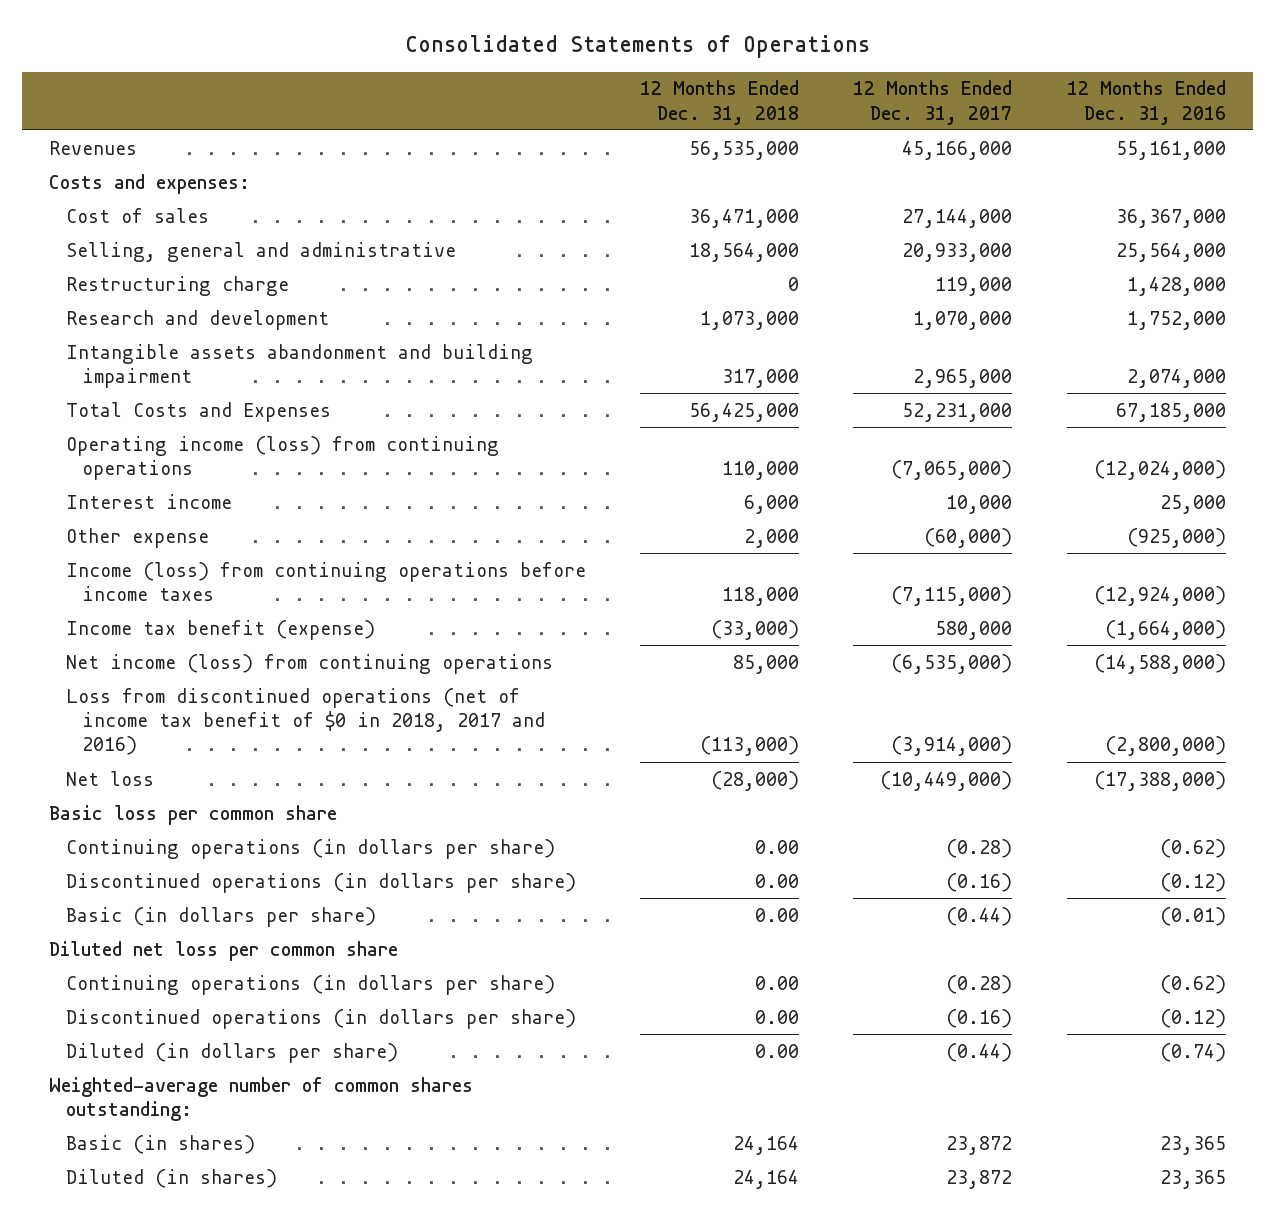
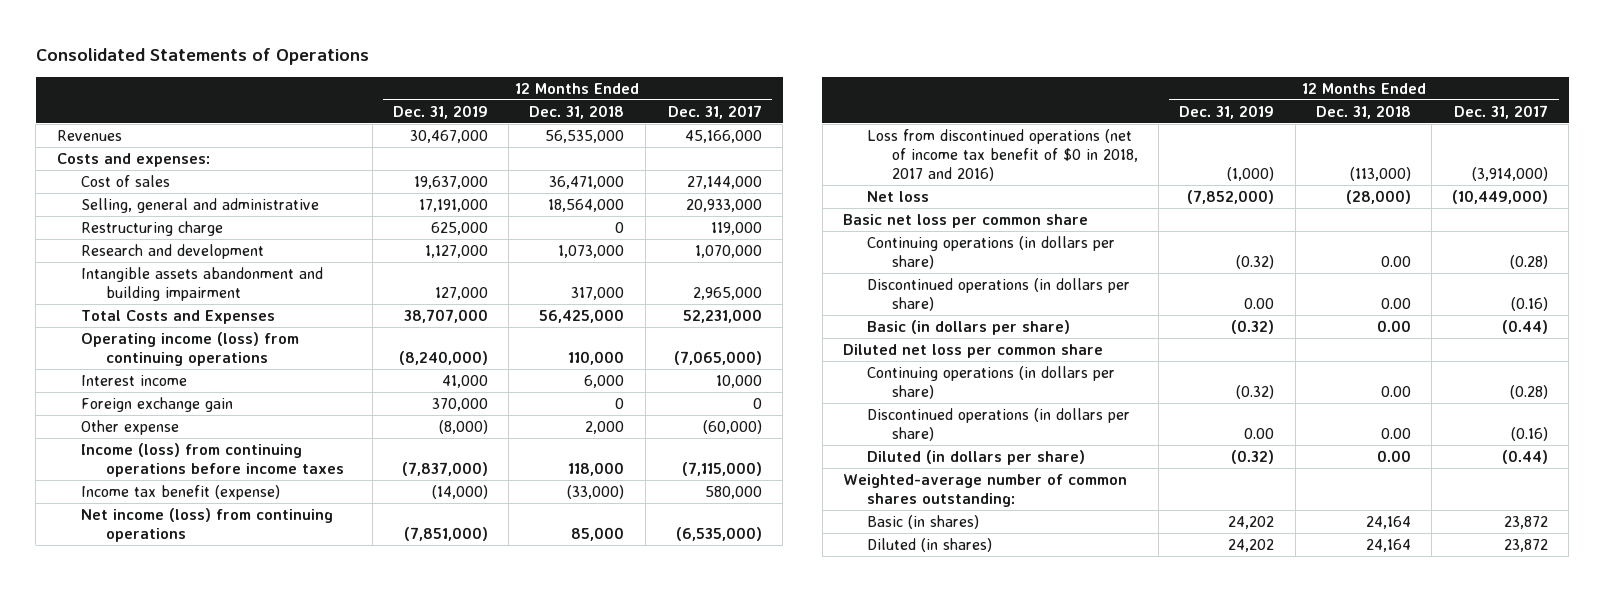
- | 12 Months Ended Dec. 31, 2018 | 12 Months Ended Dec. 31, 2017 | 12 Months Ended Dec. 31, 2016
+ | 12 Months Ended Dec. 31, 2019 | 12 Months Ended Dec. 31, 2018 | 12 Months Ended Dec. 31, 2017
+ Foreign exchange gain | 370,000 | 0 | 0
- Basic loss per common share
+ Basic net loss per common share

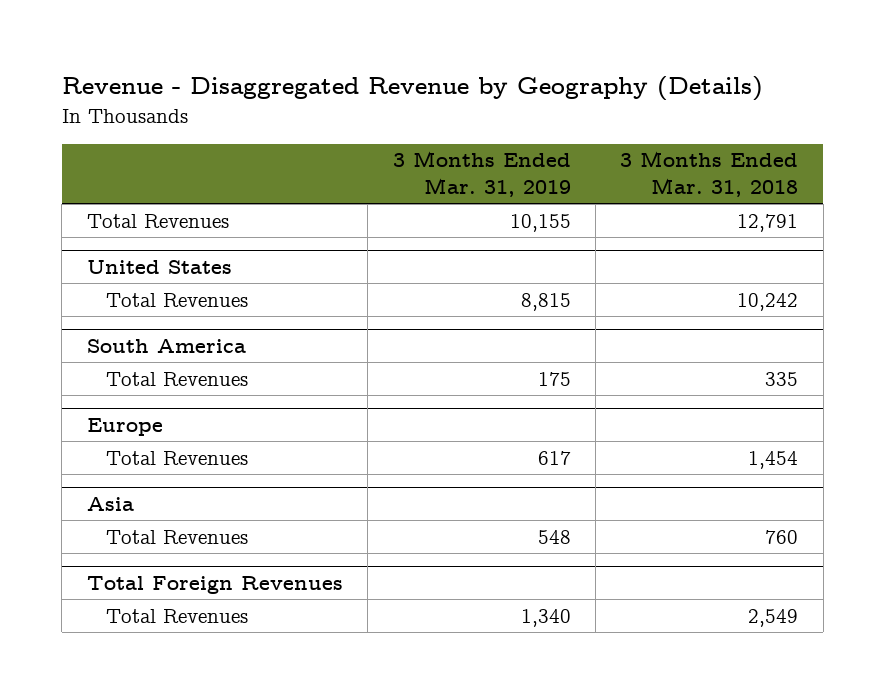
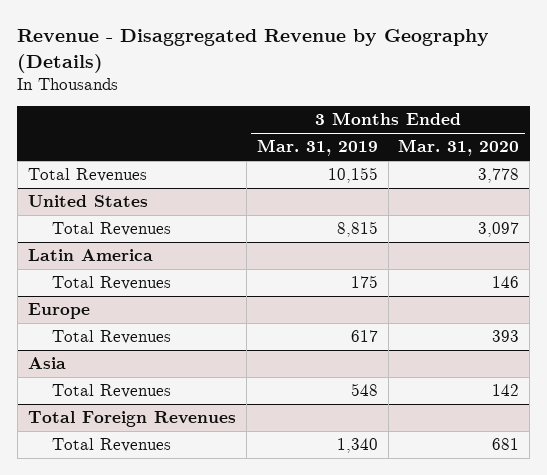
- | 3 Months Ended Mar. 31, 2019 | 3 Months Ended Mar. 31, 2018
+ | 3 Months Ended Mar. 31, 2019 | 3 Months Ended Mar. 31, 2020
- South America
+ Latin America

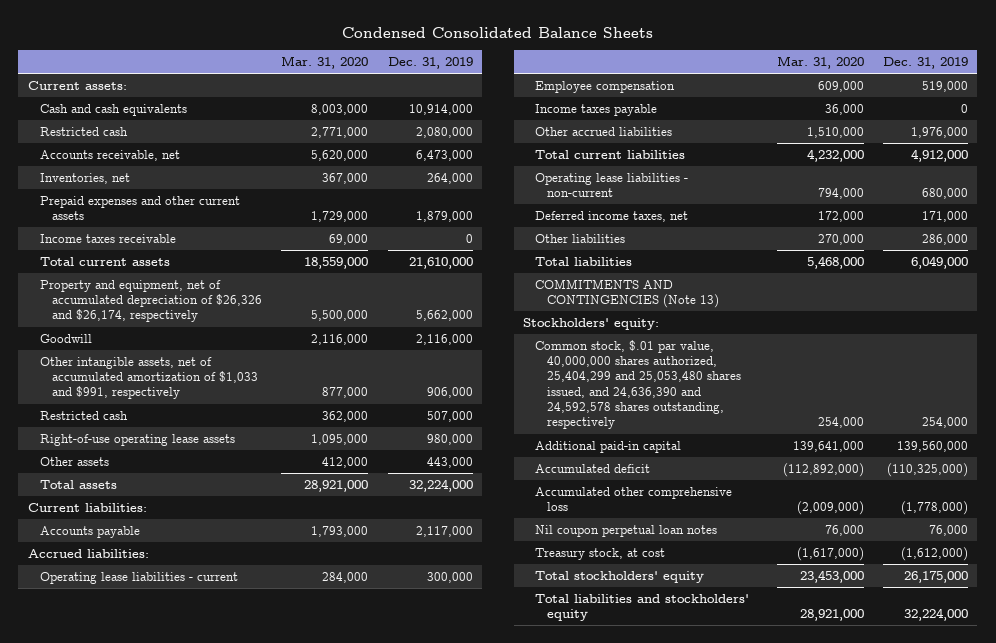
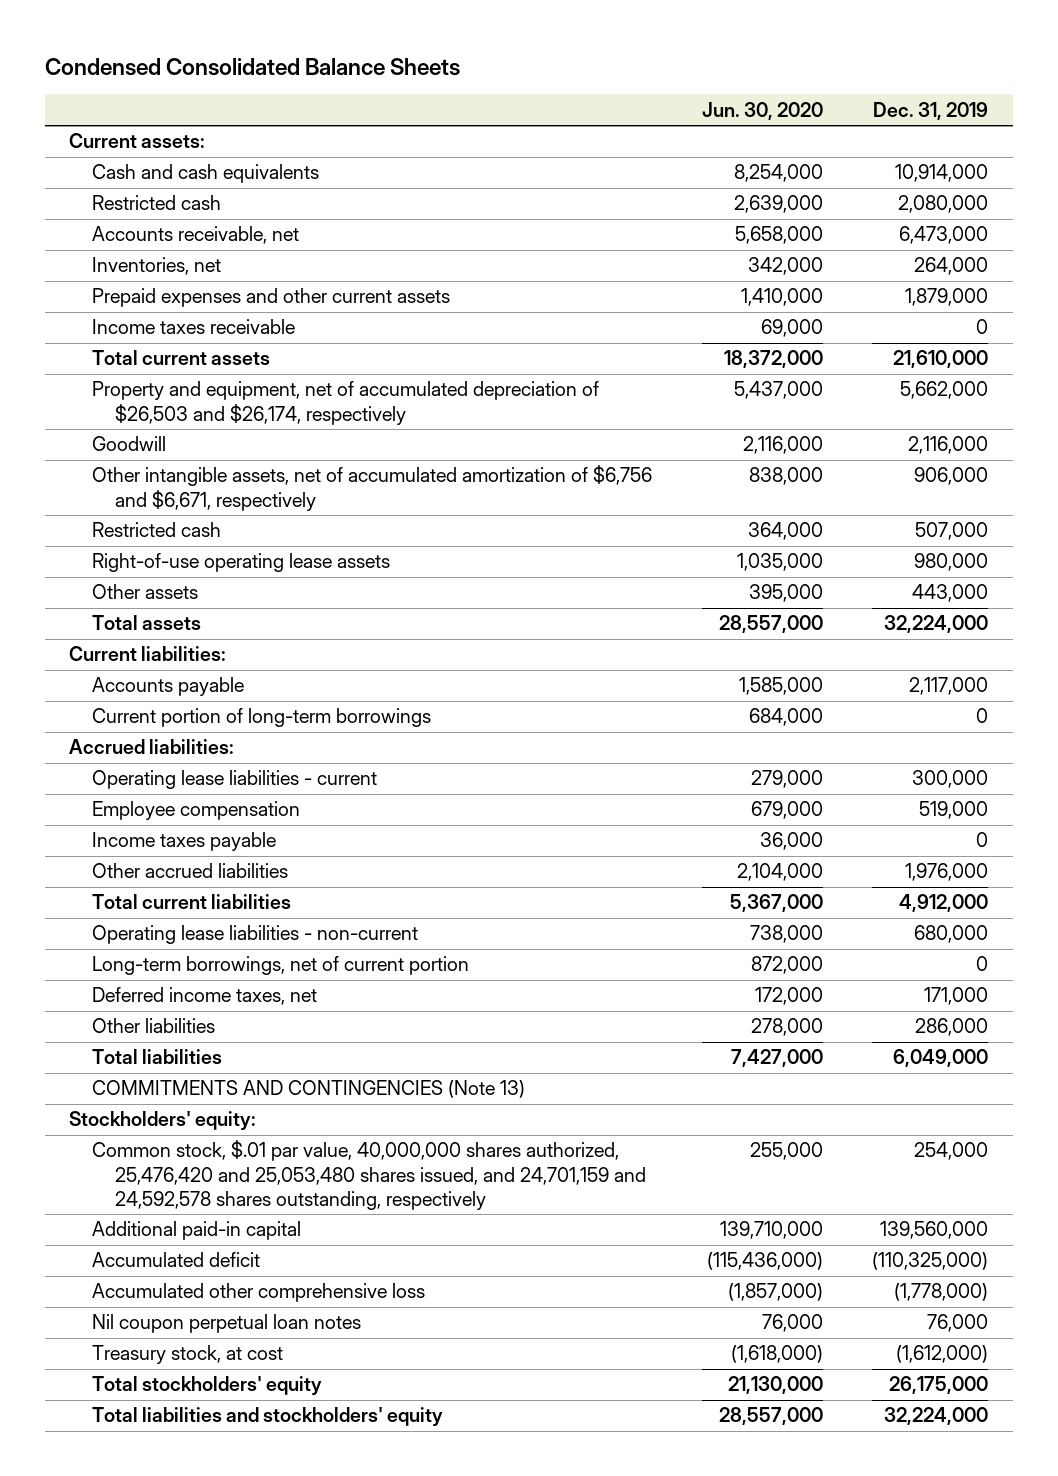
- | Mar. 31, 2020 | Dec. 31, 2019
+ | Jun. 30, 2020 | Dec. 31, 2019
- Property and equipment, net of accumulated depreciation of $26,326 and $26,174, respectively | 5,500,000 | 5,662,000
+ Property and equipment, net of accumulated depreciation of $26,503 and $26,174, respectively | 5,437,000 | 5,662,000
- Other intangible assets, net of accumulated amortization of $1,033 and $991, respectively | 877,000 | 906,000
+ Other intangible assets, net of accumulated amortization of $6,756 and $6,671, respectively | 838,000 | 906,000
+ Current portion of long-term borrowings | 684,000 | 0
+ Long-term borrowings, net of current portion | 872,000 | 0
- Common stock, $.01 par value, 40,000,000 shares authorized, 25,404,299 and 25,053,480 shares issued, and 24,636,390 and 24,592,578 shares outstanding, respectively | 254,000 | 254,000
+ Common stock, $.01 par value, 40,000,000 shares authorized, 25,476,420 and 25,053,480 shares issued, and 24,701,159 and 24,592,578 shares outstanding, respectively | 255,000 | 254,000

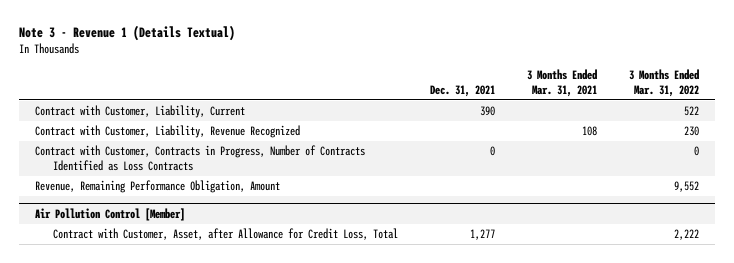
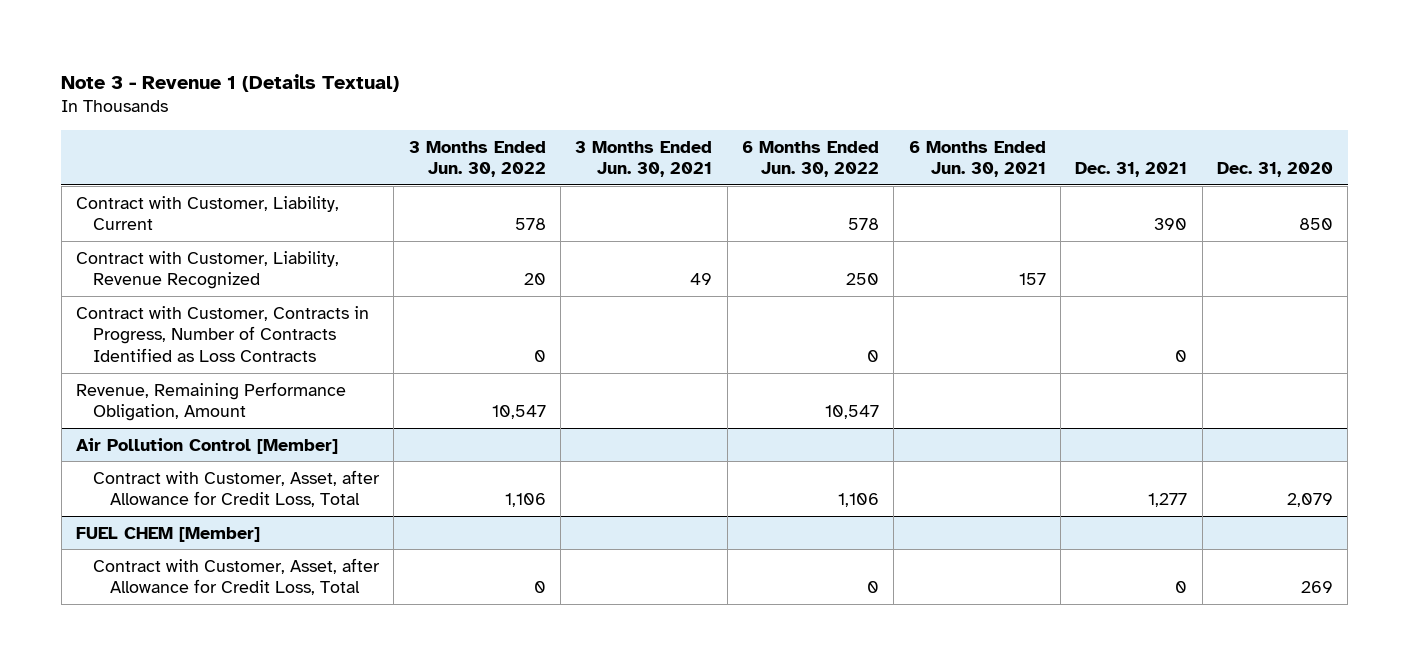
- | Dec. 31, 2021 | 3 Months Ended Mar. 31, 2021 | 3 Months Ended Mar. 31, 2022
+ | 3 Months Ended Jun. 30, 2022 | 3 Months Ended Jun. 30, 2021 | 6 Months Ended Jun. 30, 2022 | 6 Months Ended Jun. 30, 2021 | Dec. 31, 2021 | Dec. 31, 2020
+ FUEL CHEM [Member]
+ Contract with Customer, Asset, after Allowance for Credit Loss, Total | 0 | | 0 | | 0 | 269

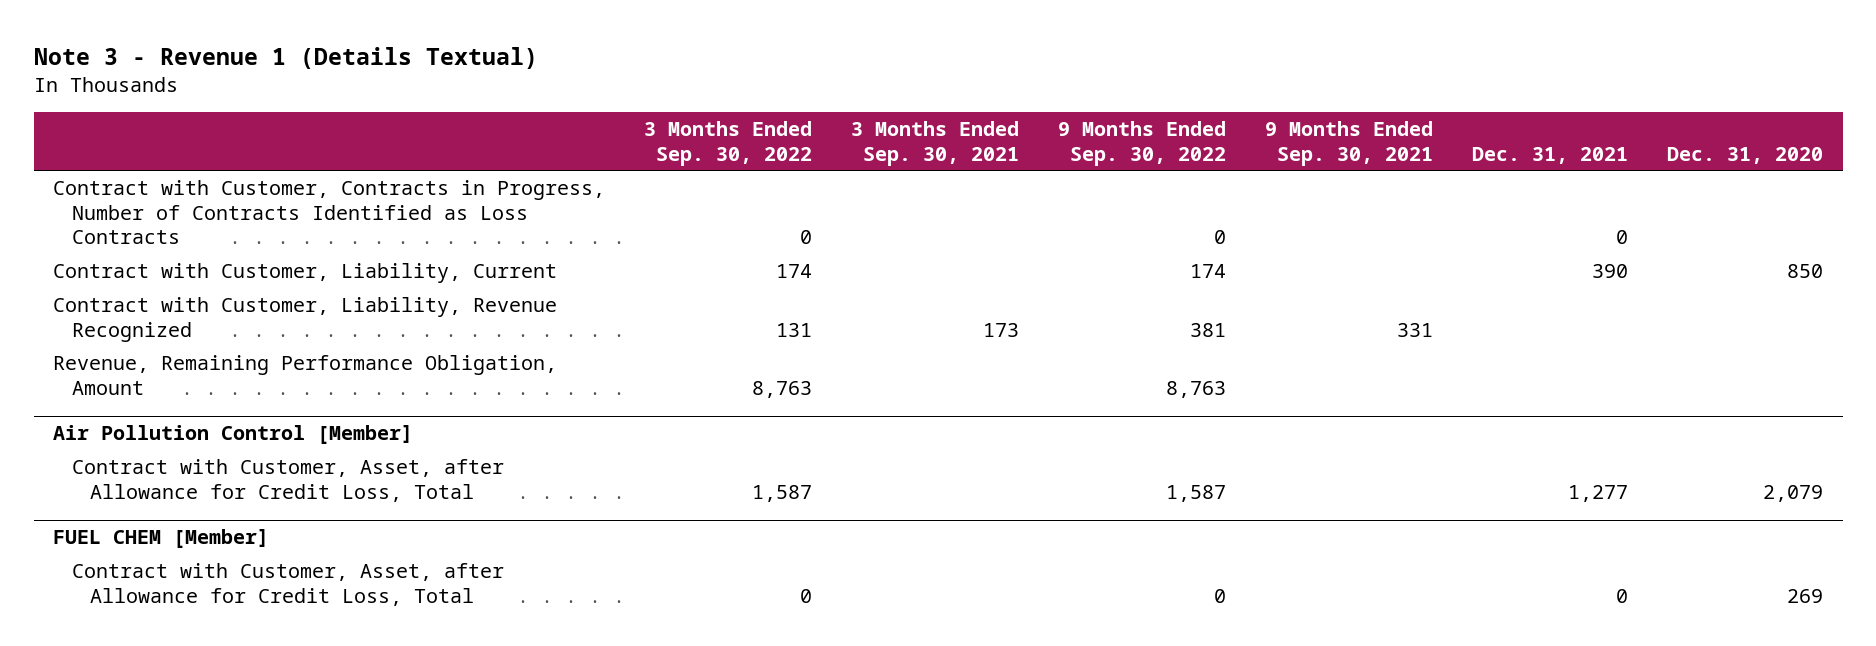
- | 3 Months Ended Jun. 30, 2022 | 3 Months Ended Jun. 30, 2021 | 6 Months Ended Jun. 30, 2022 | 6 Months Ended Jun. 30, 2021 | Dec. 31, 2021 | Dec. 31, 2020
+ | 3 Months Ended Sep. 30, 2022 | 3 Months Ended Sep. 30, 2021 | 9 Months Ended Sep. 30, 2022 | 9 Months Ended Sep. 30, 2021 | Dec. 31, 2021 | Dec. 31, 2020
moved up: Contract with Customer, Contracts in Progress, Number of Contracts Identified as Loss Contracts | 0 | | 0 | | 0 |

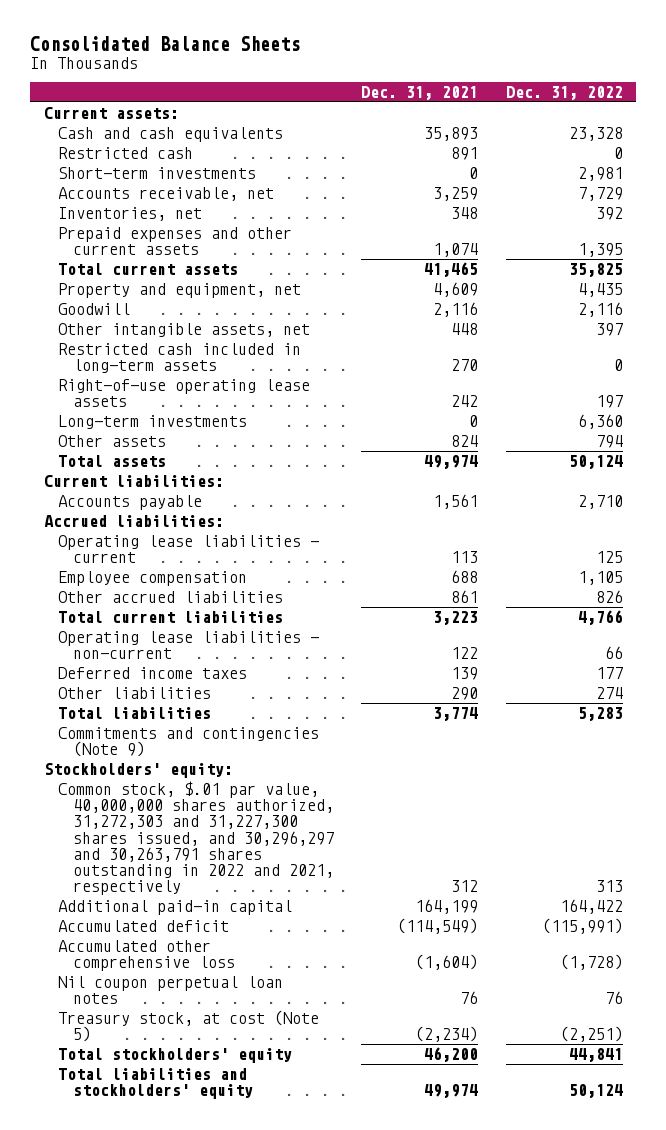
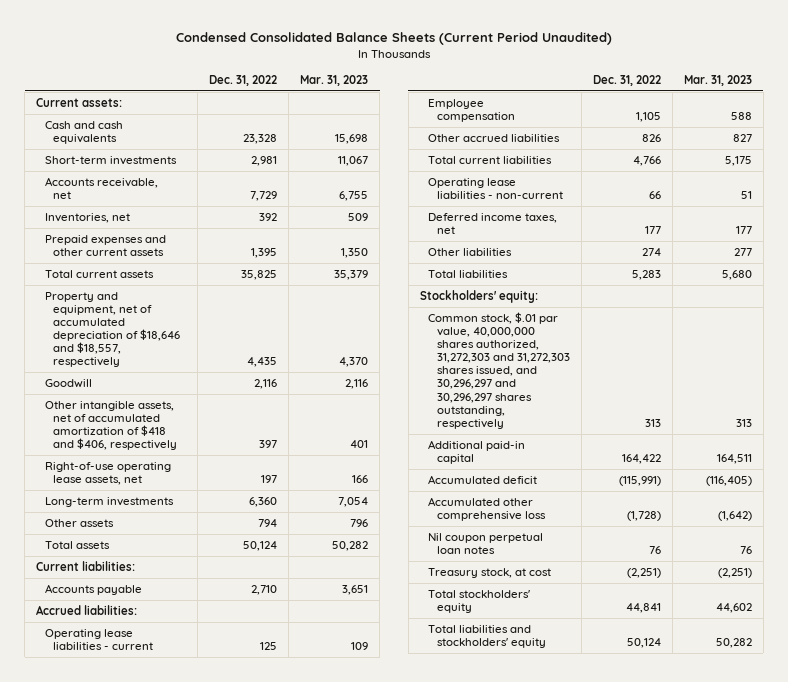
- Consolidated Balance Sheets
+ Condensed Consolidated Balance Sheets (Current Period Unaudited)
- | Dec. 31, 2021 | Dec. 31, 2022
+ | Dec. 31, 2022 | Mar. 31, 2023
- Restricted cash | 891 | 0
- Property and equipment, net | 4,609 | 4,435
+ Property and equipment, net of accumulated depreciation of $18,646 and $18,557, respectively | 4,435 | 4,370
- Other intangible assets, net | 448 | 397
- Restricted cash included in long-term assets | 270 | 0
- Right-of-use operating lease assets | 242 | 197
+ Other intangible assets, net of accumulated amortization of $418 and $406, respectively | 397 | 401
+ Right-of-use operating lease assets, net | 197 | 166
- Deferred income taxes | 139 | 177
+ Deferred income taxes, net | 177 | 177
- Commitments and contingencies (Note 9)
- Common stock, $.01 par value, 40,000,000 shares authorized, 31,272,303 and 31,227,300 shares issued, and 30,296,297 and 30,263,791 shares outstanding in 2022 and 2021, respectively | 312 | 313
+ Common stock, $.01 par value, 40,000,000 shares authorized, 31,272,303 and 31,272,303 shares issued, and 30,296,297 and 30,296,297 shares outstanding, respectively | 313 | 313
- Treasury stock, at cost (Note 5) | (2,234) | (2,251)
+ Treasury stock, at cost | (2,251) | (2,251)

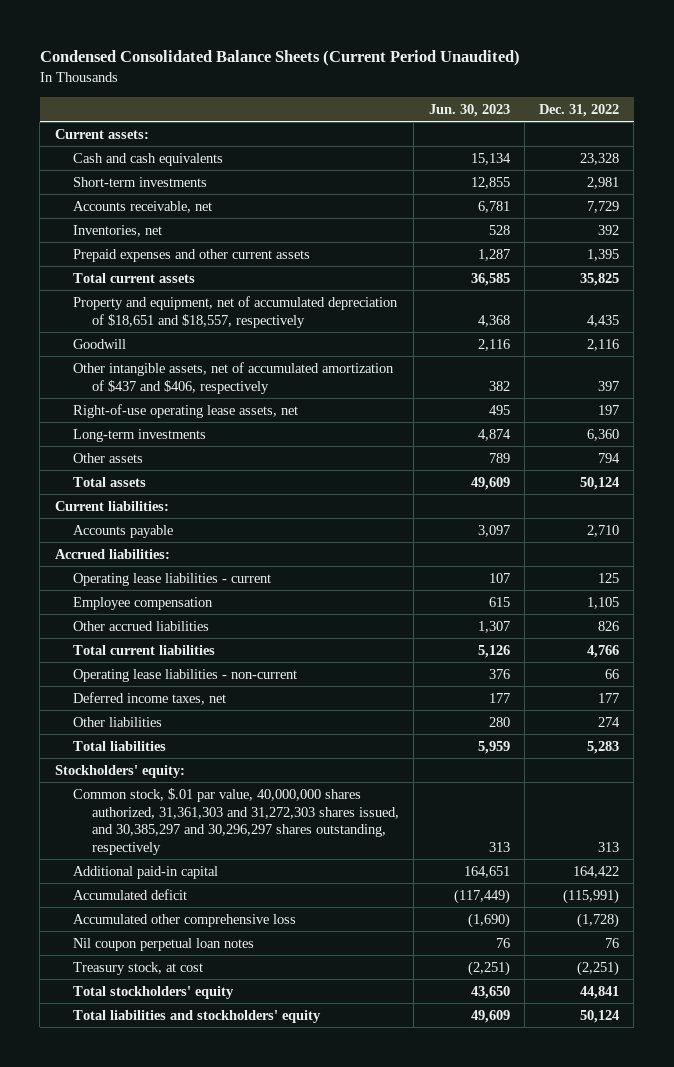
- | Dec. 31, 2022 | Mar. 31, 2023
+ | Jun. 30, 2023 | Dec. 31, 2022
- Property and equipment, net of accumulated depreciation of $18,646 and $18,557, respectively | 4,435 | 4,370
+ Property and equipment, net of accumulated depreciation of $18,651 and $18,557, respectively | 4,368 | 4,435
- Other intangible assets, net of accumulated amortization of $418 and $406, respectively | 397 | 401
+ Other intangible assets, net of accumulated amortization of $437 and $406, respectively | 382 | 397
- Common stock, $.01 par value, 40,000,000 shares authorized, 31,272,303 and 31,272,303 shares issued, and 30,296,297 and 30,296,297 shares outstanding, respectively | 313 | 313
+ Common stock, $.01 par value, 40,000,000 shares authorized, 31,361,303 and 31,272,303 shares issued, and 30,385,297 and 30,296,297 shares outstanding, respectively | 313 | 313

